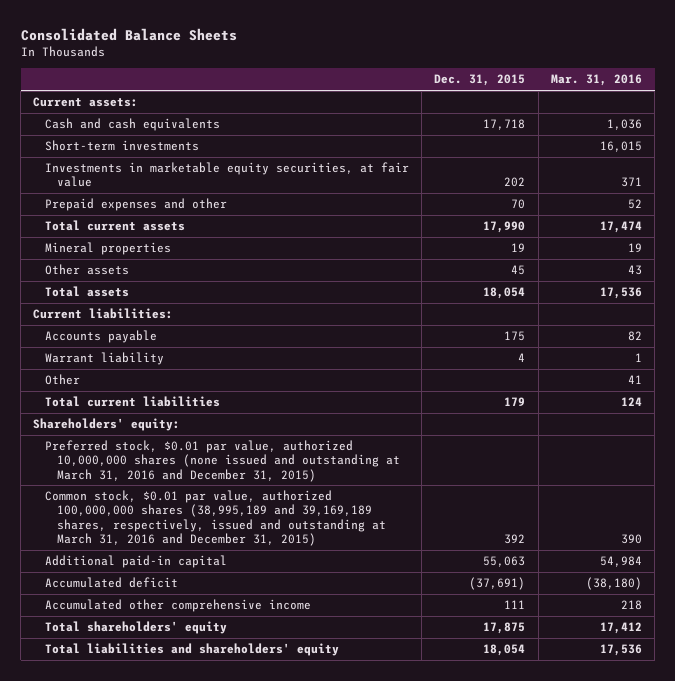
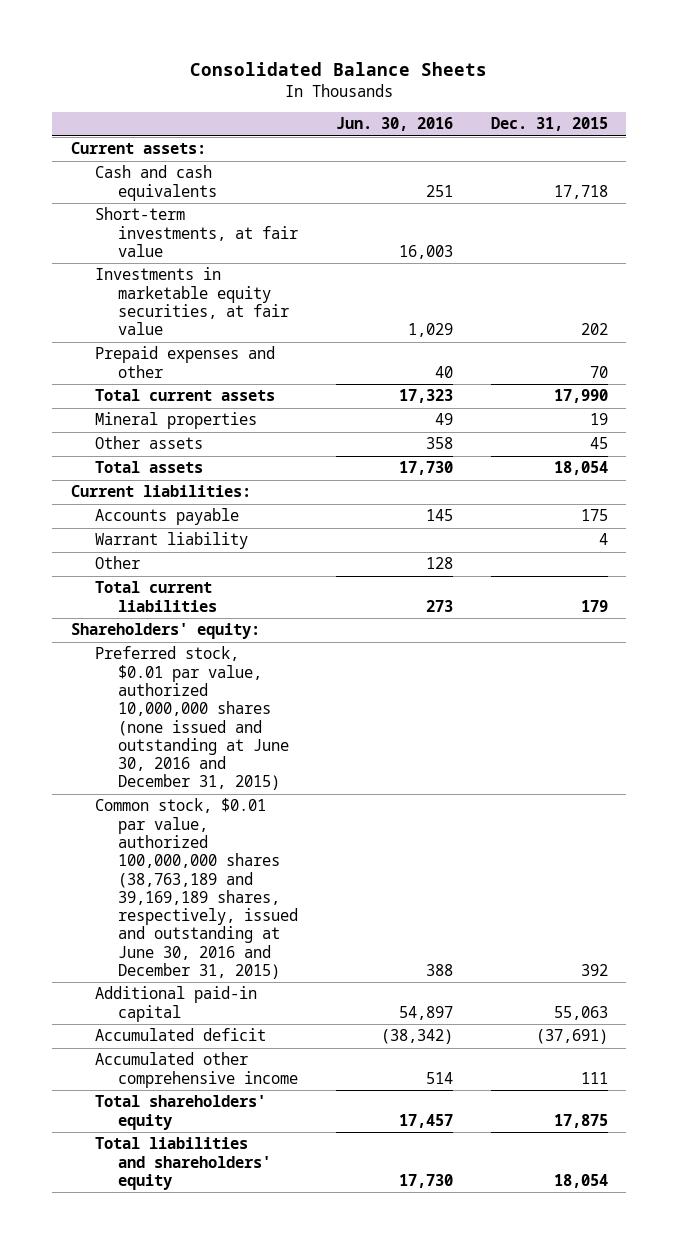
- | Dec. 31, 2015 | Mar. 31, 2016
+ | Jun. 30, 2016 | Dec. 31, 2015
- Short-term investments | | 16,015
+ Short-term investments, at fair value | 16,003 |
- Preferred stock, $0.01 par value, authorized 10,000,000 shares (none issued and outstanding at March 31, 2016 and December 31, 2015)
- Common stock, $0.01 par value, authorized 100,000,000 shares (38,995,189 and 39,169,189 shares, respectively, issued and outstanding at March 31, 2016 and December 31, 2015) | 392 | 390
+ Preferred stock, $0.01 par value, authorized 10,000,000 shares (none issued and outstanding at June 30, 2016 and December 31, 2015)
+ Common stock, $0.01 par value, authorized 100,000,000 shares (38,763,189 and 39,169,189 shares, respectively, issued and outstanding at June 30, 2016 and December 31, 2015) | 388 | 392

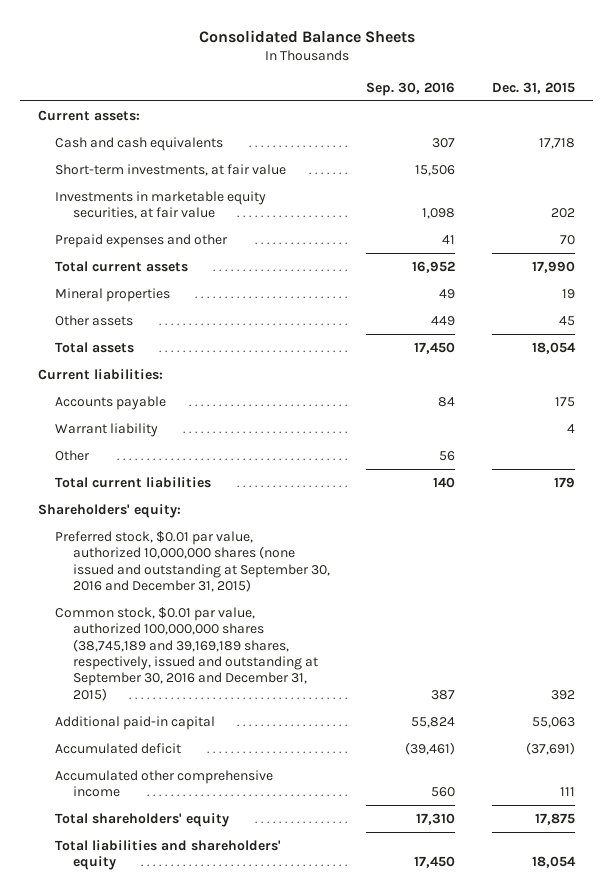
- | Jun. 30, 2016 | Dec. 31, 2015
+ | Sep. 30, 2016 | Dec. 31, 2015
- Preferred stock, $0.01 par value, authorized 10,000,000 shares (none issued and outstanding at June 30, 2016 and December 31, 2015)
- Common stock, $0.01 par value, authorized 100,000,000 shares (38,763,189 and 39,169,189 shares, respectively, issued and outstanding at June 30, 2016 and December 31, 2015) | 388 | 392
+ Preferred stock, $0.01 par value, authorized 10,000,000 shares (none issued and outstanding at September 30, 2016 and December 31, 2015)
+ Common stock, $0.01 par value, authorized 100,000,000 shares (38,745,189 and 39,169,189 shares, respectively, issued and outstanding at September 30, 2016 and December 31, 2015) | 387 | 392

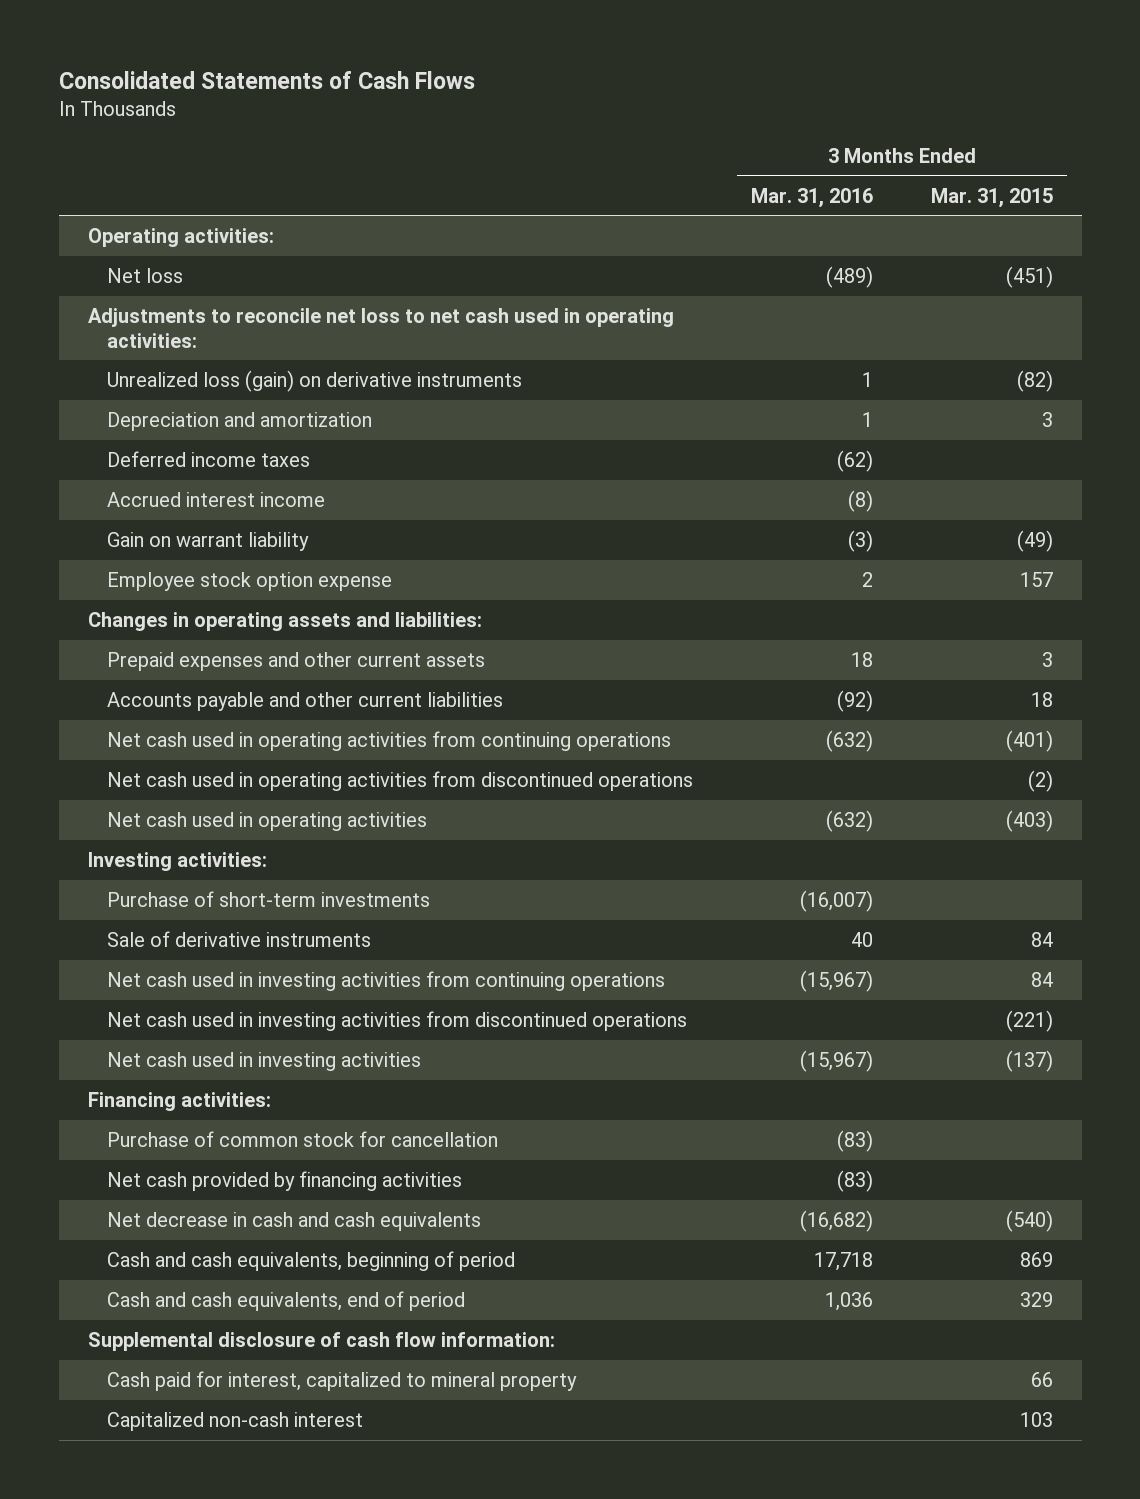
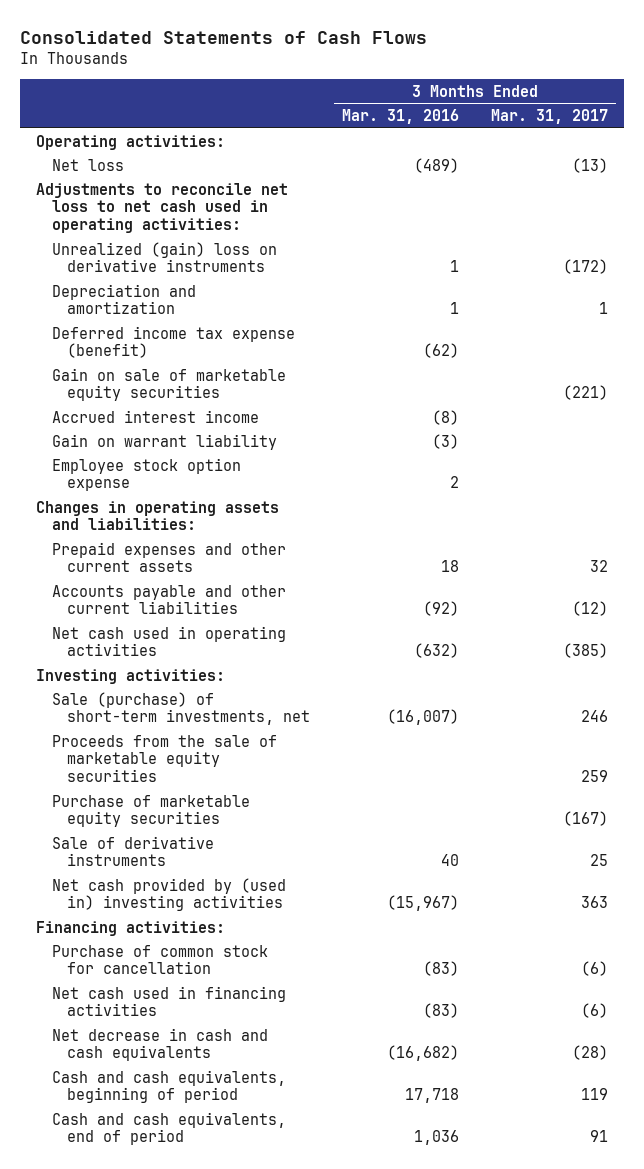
- | 3 Months Ended Mar. 31, 2016 | 3 Months Ended Mar. 31, 2015
+ | 3 Months Ended Mar. 31, 2016 | 3 Months Ended Mar. 31, 2017
- Unrealized loss (gain) on derivative instruments | 1 | (82)
+ Unrealized (gain) loss on derivative instruments | 1 | (172)
- Deferred income taxes | (62) |
+ Deferred income tax expense (benefit) | (62) |
+ Gain on sale of marketable equity securities | | (221)
- Net cash used in operating activities from continuing operations | (632) | (401)
- Net cash used in operating activities from discontinued operations | | (2)
- Purchase of short-term investments | (16,007) |
+ Sale (purchase) of short-term investments, net | (16,007) | 246
+ Proceeds from the sale of marketable equity securities | | 259
+ Purchase of marketable equity securities | | (167)
- Net cash used in investing activities from continuing operations | (15,967) | 84
- Net cash used in investing activities from discontinued operations | | (221)
- Net cash used in investing activities | (15,967) | (137)
+ Net cash provided by (used in) investing activities | (15,967) | 363
- Net cash provided by financing activities | (83) |
+ Net cash used in financing activities | (83) | (6)
- Supplemental disclosure of cash flow information:
- Cash paid for interest, capitalized to mineral property | | 66
- Capitalized non-cash interest | | 103

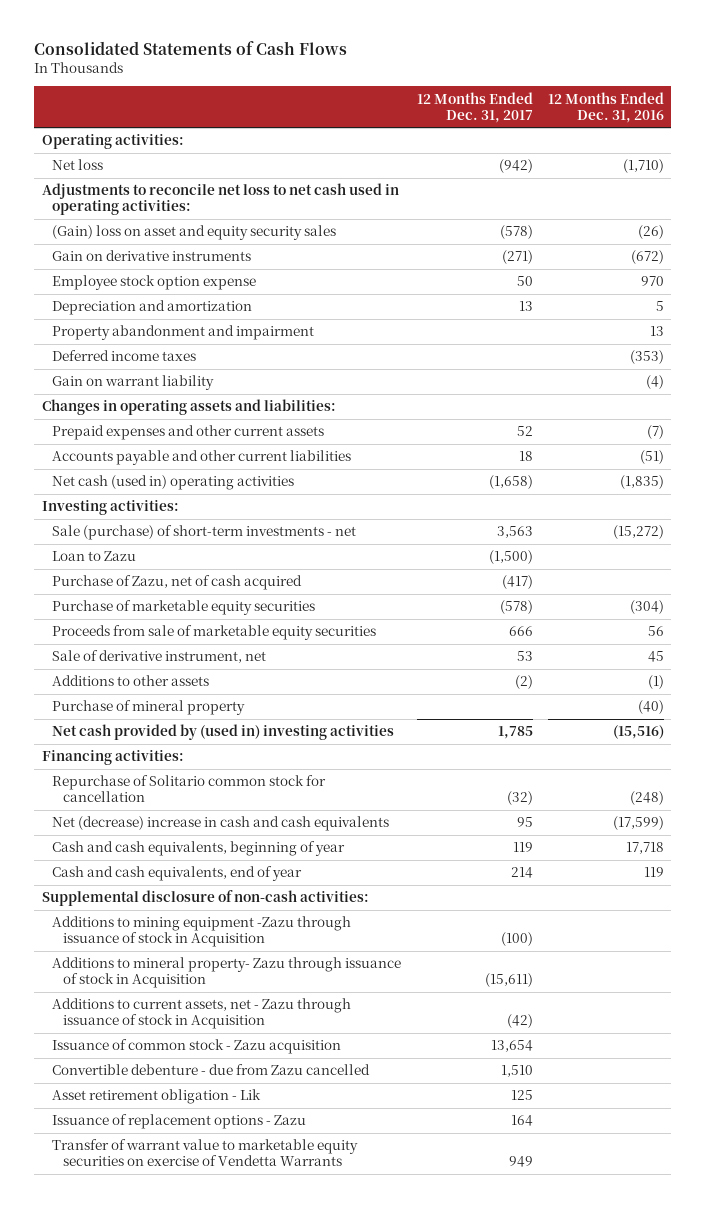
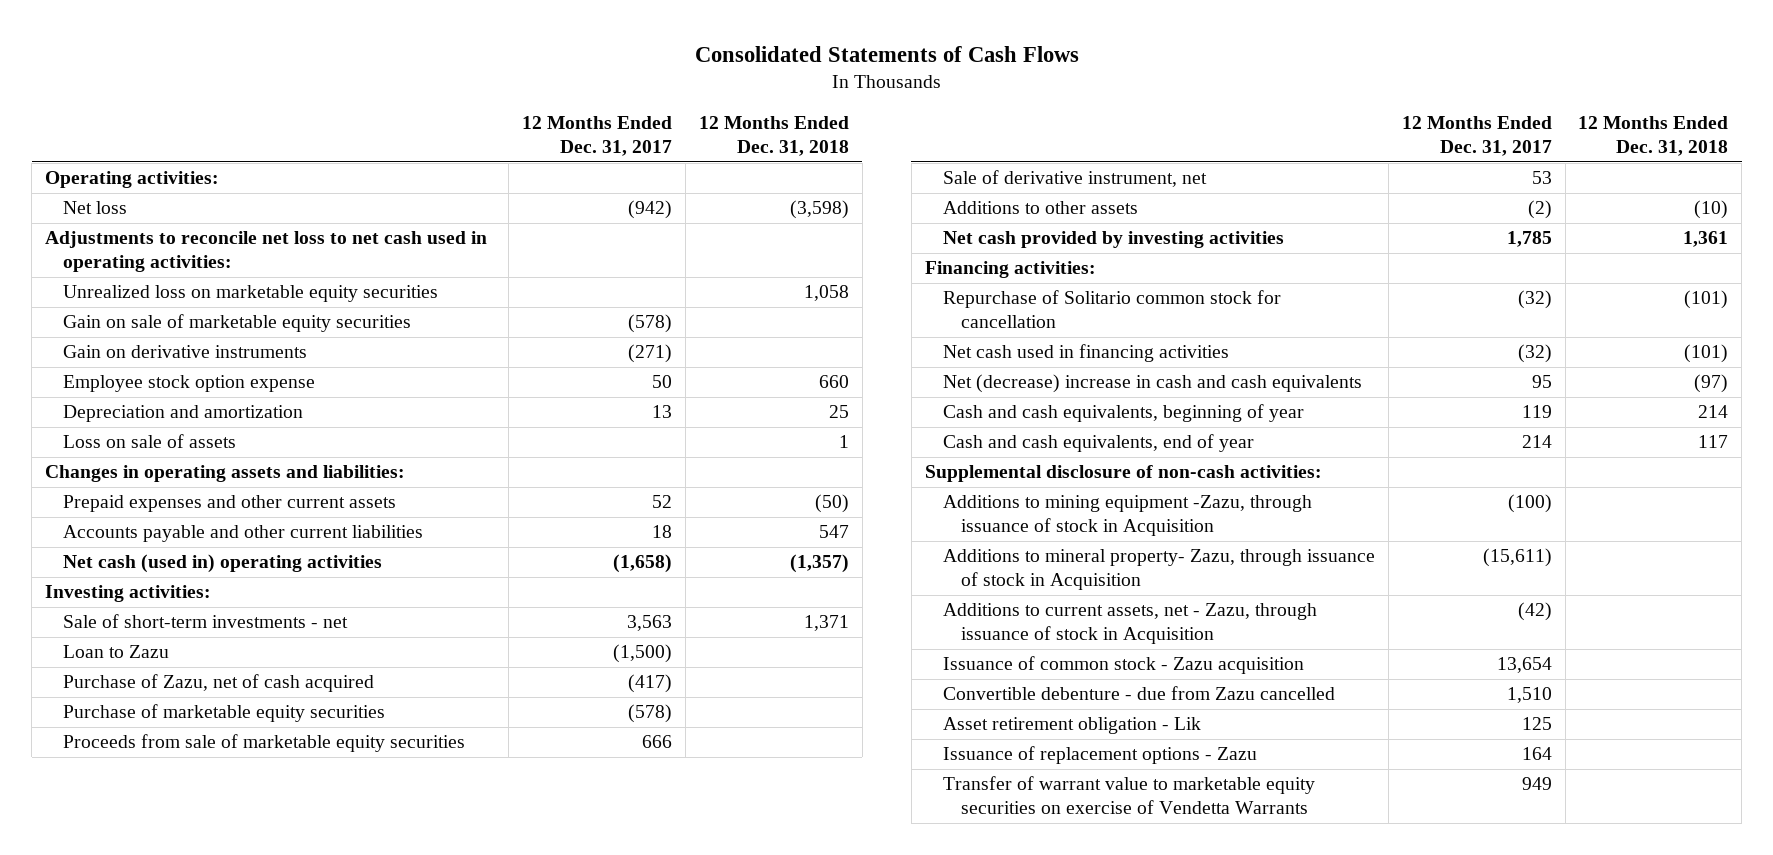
- | 12 Months Ended Dec. 31, 2017 | 12 Months Ended Dec. 31, 2016
+ | 12 Months Ended Dec. 31, 2017 | 12 Months Ended Dec. 31, 2018
- (Gain) loss on asset and equity security sales | (578) | (26)
+ Unrealized loss on marketable equity securities | | 1,058
+ Gain on sale of marketable equity securities | (578) |
- Property abandonment and impairment | | 13
- Deferred income taxes | | (353)
- Gain on warrant liability | | (4)
+ Loss on sale of assets | | 1
- Sale (purchase) of short-term investments - net | 3,563 | (15,272)
+ Sale of short-term investments - net | 3,563 | 1,371
- Purchase of mineral property | | (40)
- Net cash provided by (used in) investing activities | 1,785 | (15,516)
+ Net cash provided by investing activities | 1,785 | 1,361
+ Net cash used in financing activities | (32) | (101)
- Additions to mining equipment -Zazu through issuance of stock in Acquisition | (100) |
- Additions to mineral property- Zazu through issuance of stock in Acquisition | (15,611) |
- Additions to current assets, net - Zazu through issuance of stock in Acquisition | (42) |
+ Additions to mining equipment -Zazu, through issuance of stock in Acquisition | (100) |
+ Additions to mineral property- Zazu, through issuance of stock in Acquisition | (15,611) |
+ Additions to current assets, net - Zazu, through issuance of stock in Acquisition | (42) |

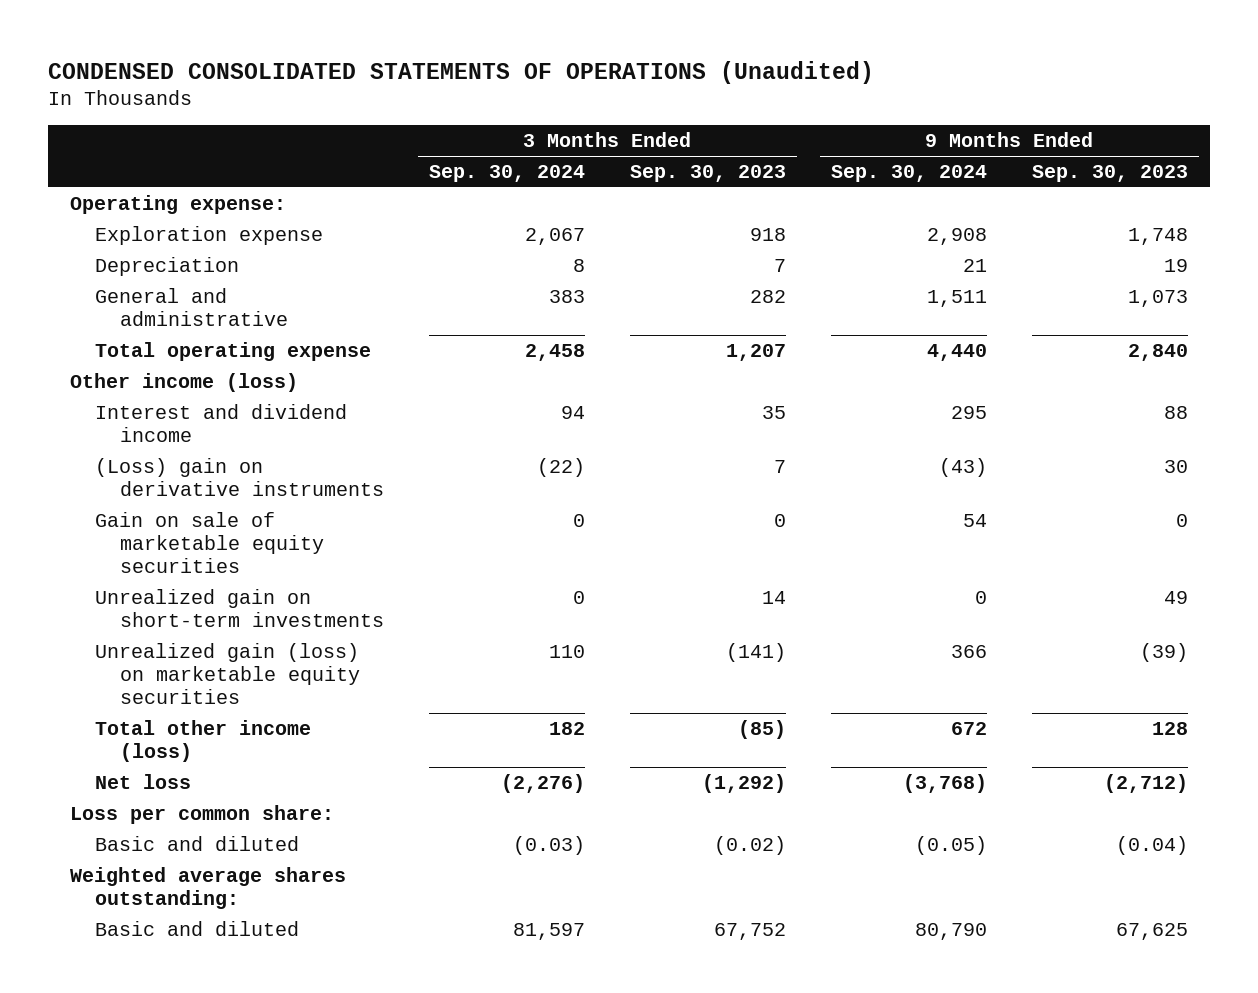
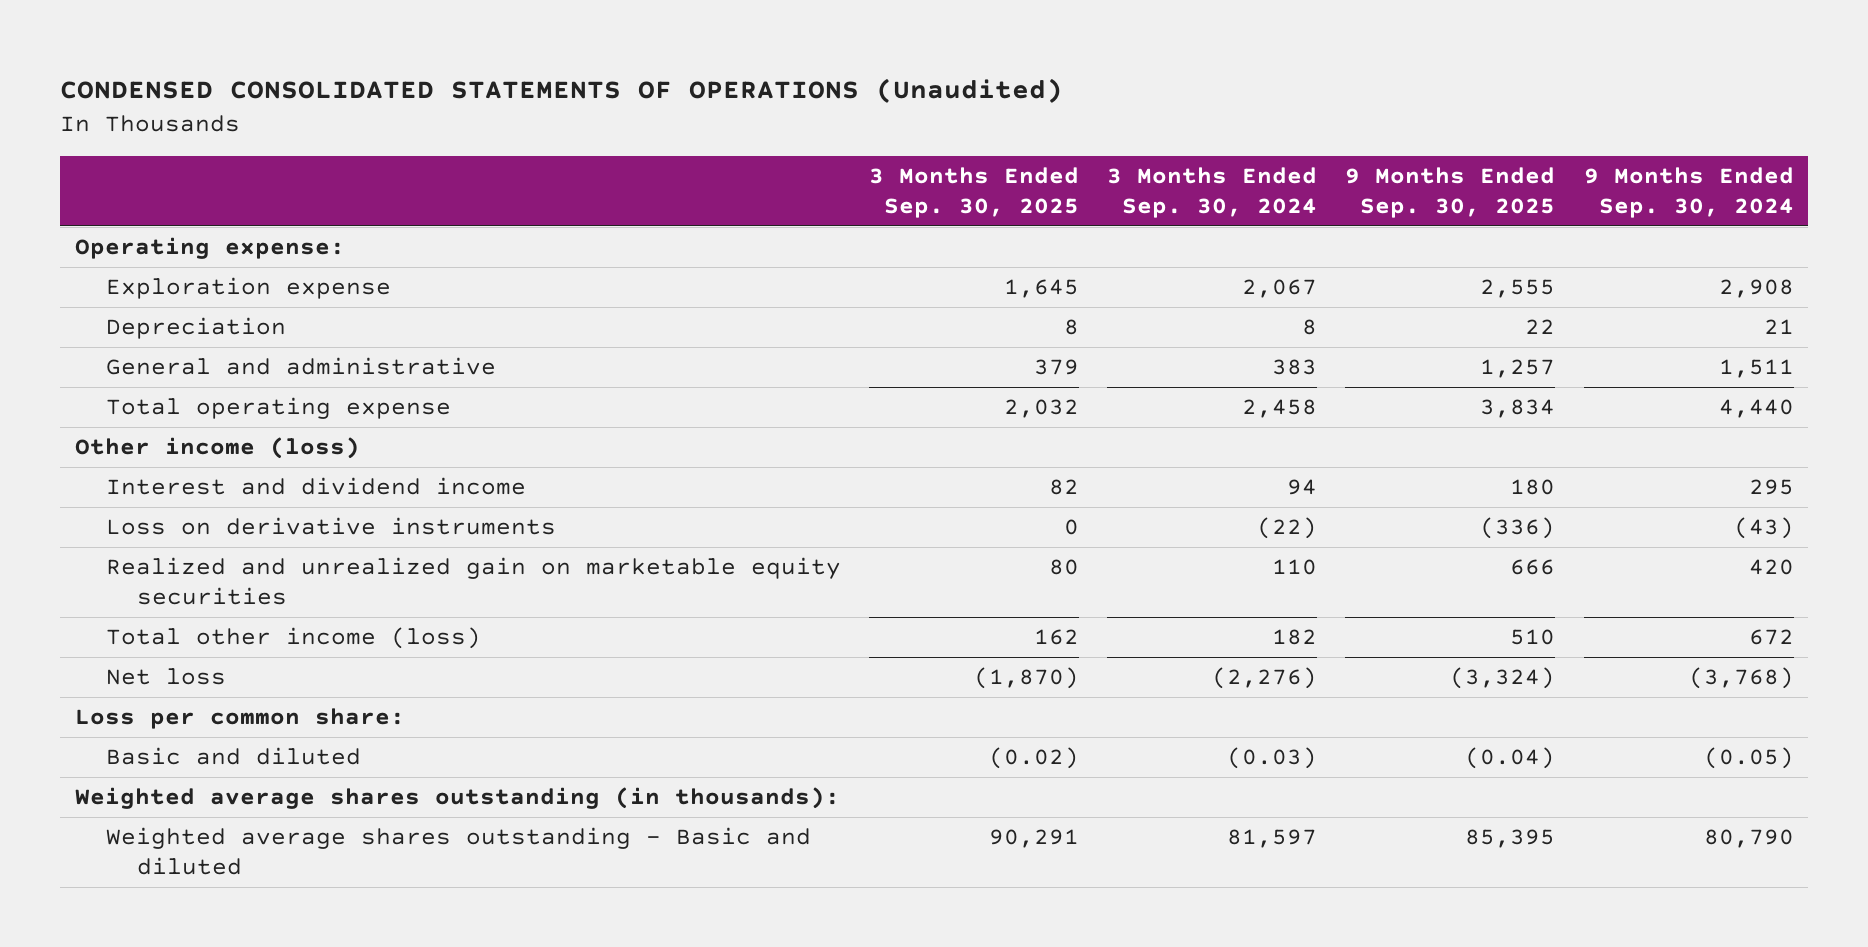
- | 3 Months Ended Sep. 30, 2024 | 3 Months Ended Sep. 30, 2023 | 9 Months Ended Sep. 30, 2024 | 9 Months Ended Sep. 30, 2023
+ | 3 Months Ended Sep. 30, 2025 | 3 Months Ended Sep. 30, 2024 | 9 Months Ended Sep. 30, 2025 | 9 Months Ended Sep. 30, 2024
- (Loss) gain on derivative instruments | (22) | 7 | (43) | 30
- Gain on sale of marketable equity securities | 0 | 0 | 54 | 0
- Unrealized gain on short-term investments | 0 | 14 | 0 | 49
- Unrealized gain (loss) on marketable equity securities | 110 | (141) | 366 | (39)
+ Loss on derivative instruments | 0 | (22) | (336) | (43)
+ Realized and unrealized gain on marketable equity securities | 80 | 110 | 666 | 420
- Weighted average shares outstanding:
- Basic and diluted | 81,597 | 67,752 | 80,790 | 67,625
+ Weighted average shares outstanding (in thousands):
+ Weighted average shares outstanding - Basic and diluted | 90,291 | 81,597 | 85,395 | 80,790

